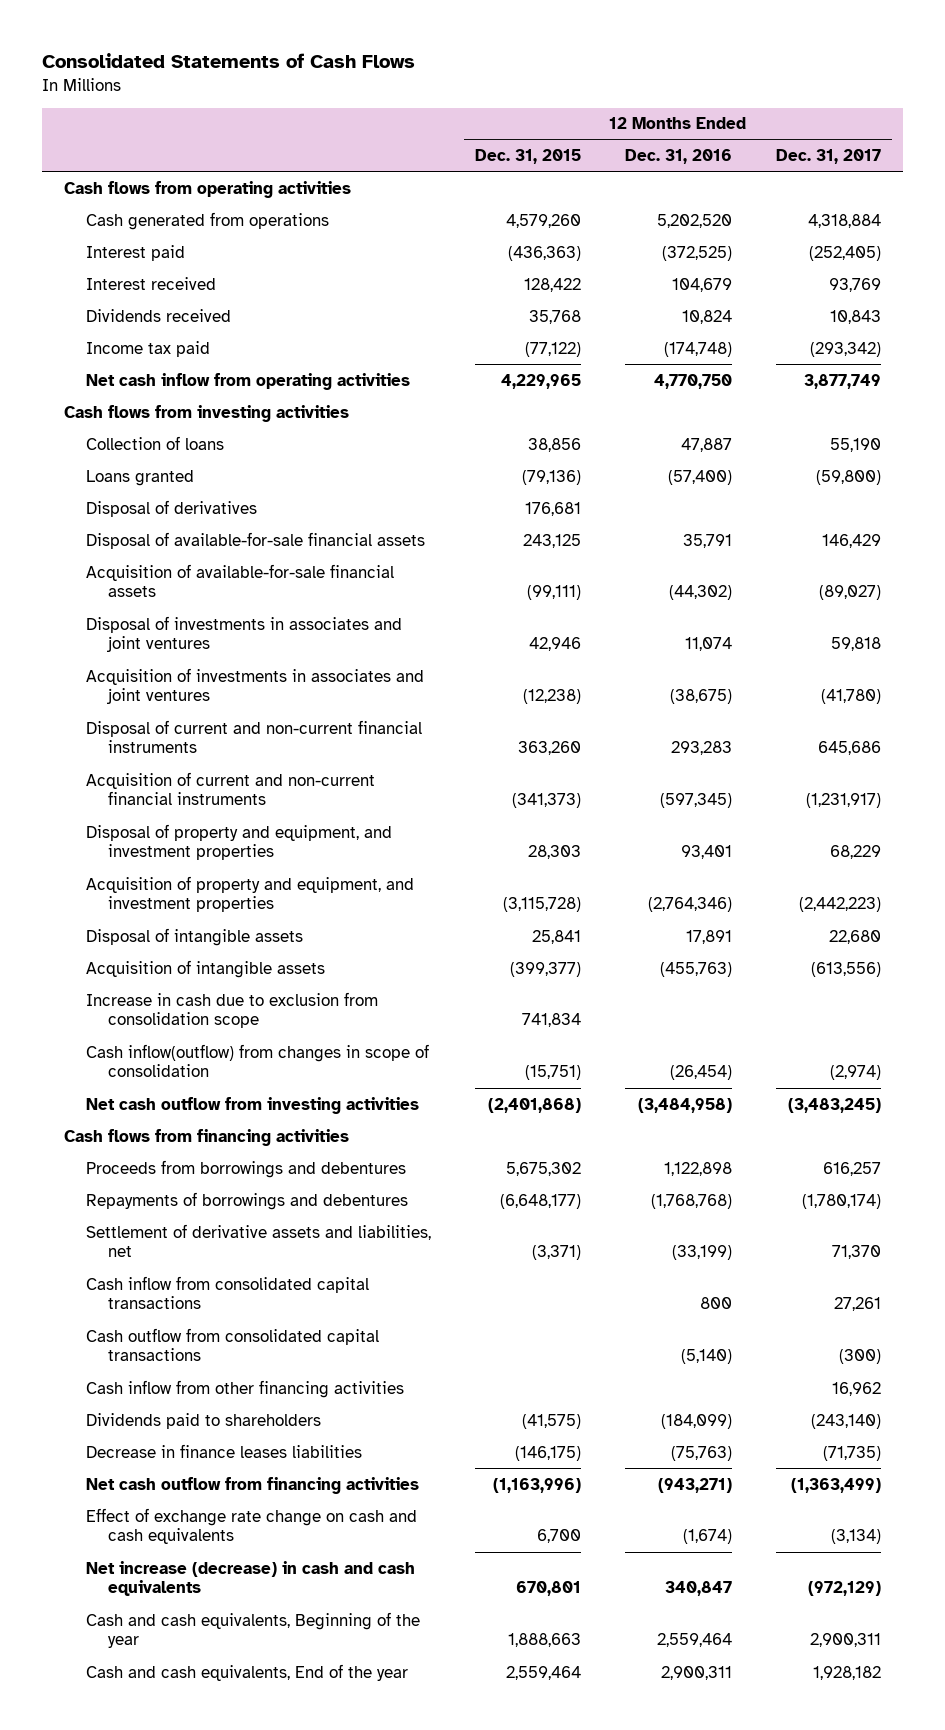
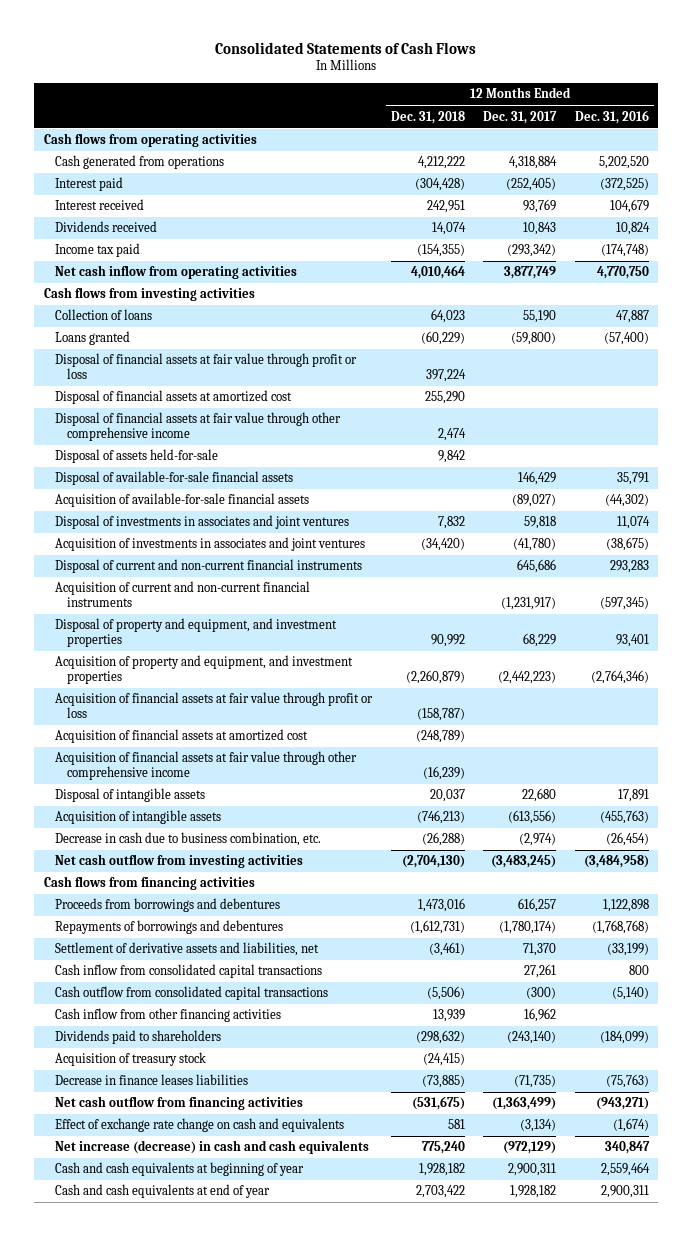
- | 12 Months Ended Dec. 31, 2015 | 12 Months Ended Dec. 31, 2016 | 12 Months Ended Dec. 31, 2017
+ | 12 Months Ended Dec. 31, 2018 | 12 Months Ended Dec. 31, 2017 | 12 Months Ended Dec. 31, 2016
- Disposal of derivatives | 176,681 | |
+ Disposal of financial assets at fair value through profit or loss | 397,224 | |
+ Disposal of financial assets at amortized cost | 255,290 | |
+ Disposal of financial assets at fair value through other comprehensive income | 2,474 | |
+ Disposal of assets held-for-sale | 9,842 | |
+ Acquisition of financial assets at fair value through profit or loss | (158,787) | |
+ Acquisition of financial assets at amortized cost | (248,789) | |
+ Acquisition of financial assets at fair value through other comprehensive income | (16,239) | |
- Increase in cash due to exclusion from consolidation scope | 741,834 | |
- Cash inflow(outflow) from changes in scope of consolidation | (15,751) | (26,454) | (2,974)
+ Decrease in cash due to business combination, etc. | (26,288) | (2,974) | (26,454)
+ Acquisition of treasury stock | (24,415) | |
- Effect of exchange rate change on cash and cash equivalents | 6,700 | (1,674) | (3,134)
+ Effect of exchange rate change on cash and equivalents | 581 | (3,134) | (1,674)
- Cash and cash equivalents, Beginning of the year | 1,888,663 | 2,559,464 | 2,900,311
- Cash and cash equivalents, End of the year | 2,559,464 | 2,900,311 | 1,928,182
+ Cash and cash equivalents at beginning of year | 1,928,182 | 2,900,311 | 2,559,464
+ Cash and cash equivalents at end of year | 2,703,422 | 1,928,182 | 2,900,311

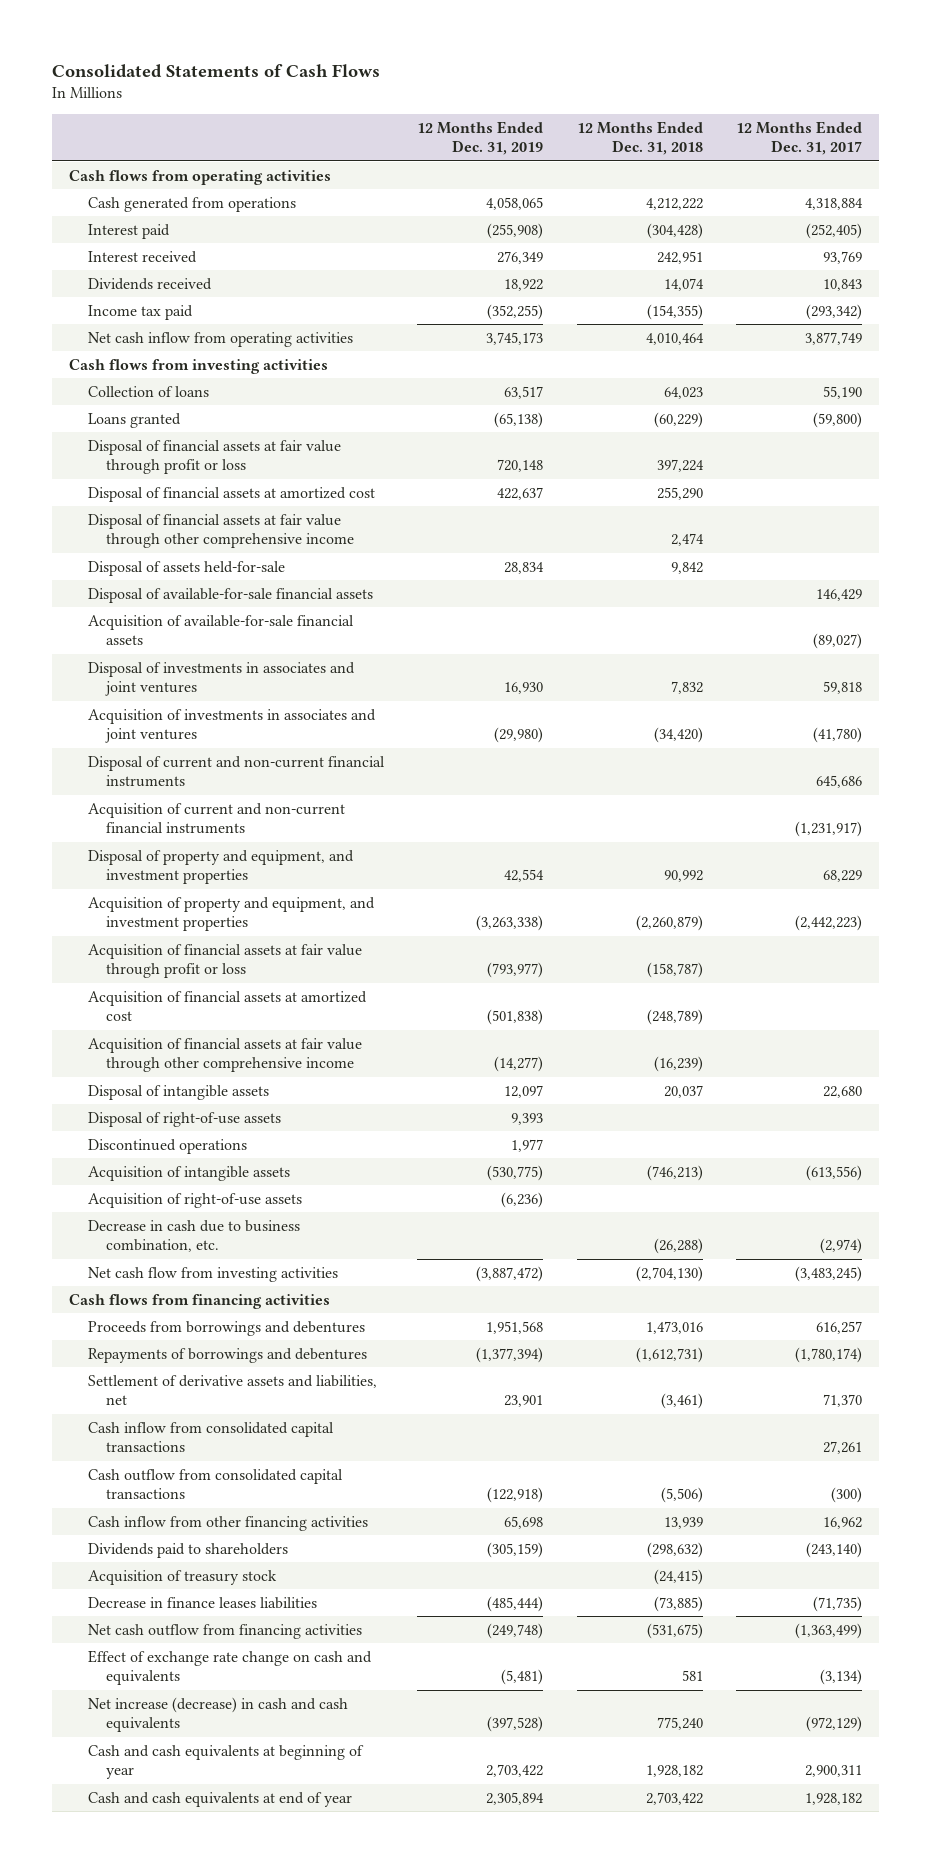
- | 12 Months Ended Dec. 31, 2018 | 12 Months Ended Dec. 31, 2017 | 12 Months Ended Dec. 31, 2016
+ | 12 Months Ended Dec. 31, 2019 | 12 Months Ended Dec. 31, 2018 | 12 Months Ended Dec. 31, 2017
+ Disposal of right-of-use assets | 9,393 | |
+ Discontinued operations | 1,977 | |
+ Acquisition of right-of-use assets | (6,236) | |
- Net cash outflow from investing activities | (2,704,130) | (3,483,245) | (3,484,958)
+ Net cash flow from investing activities | (3,887,472) | (2,704,130) | (3,483,245)

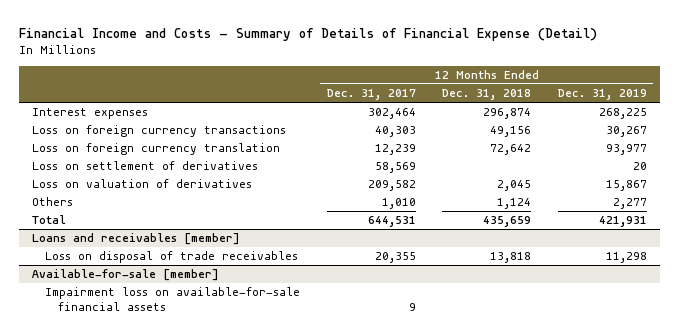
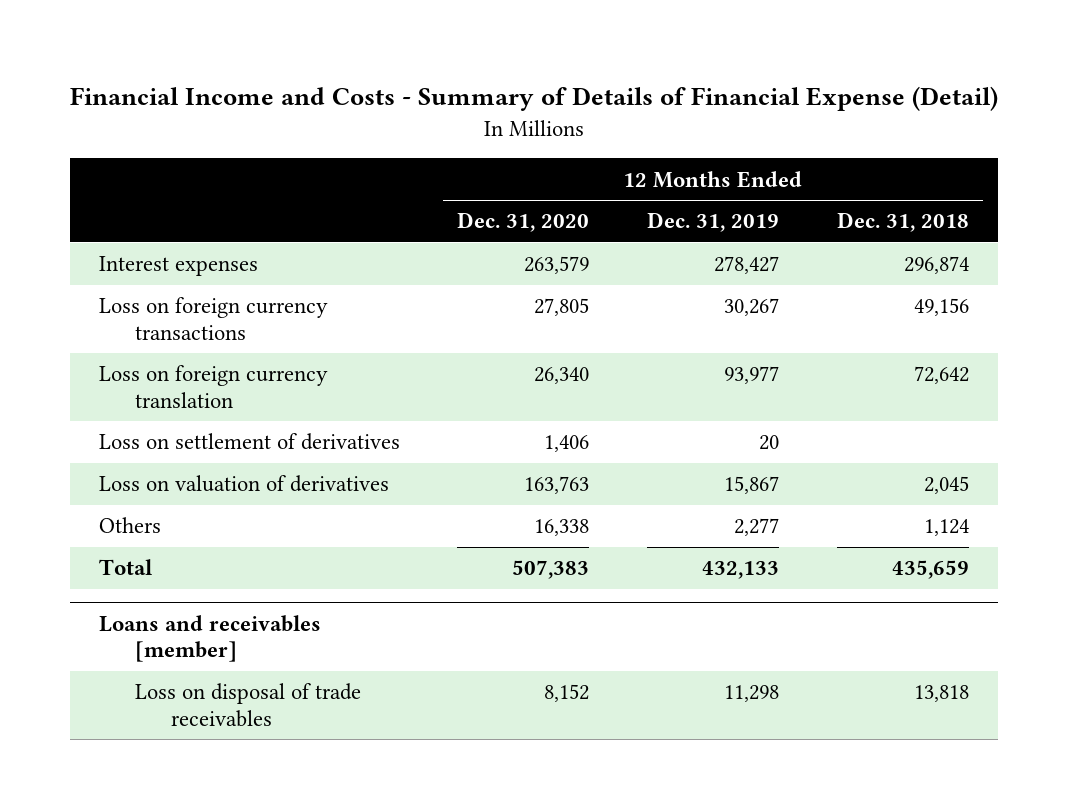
- | 12 Months Ended Dec. 31, 2017 | 12 Months Ended Dec. 31, 2018 | 12 Months Ended Dec. 31, 2019
+ | 12 Months Ended Dec. 31, 2020 | 12 Months Ended Dec. 31, 2019 | 12 Months Ended Dec. 31, 2018
- Interest expenses | 302,464 | 296,874 | 268,225
+ Interest expenses | 263,579 | 278,427 | 296,874
- Total | 644,531 | 435,659 | 421,931
+ Total | 507,383 | 432,133 | 435,659
- Available-for-sale [member]
- Impairment loss on available-for-sale financial assets | 9 | |

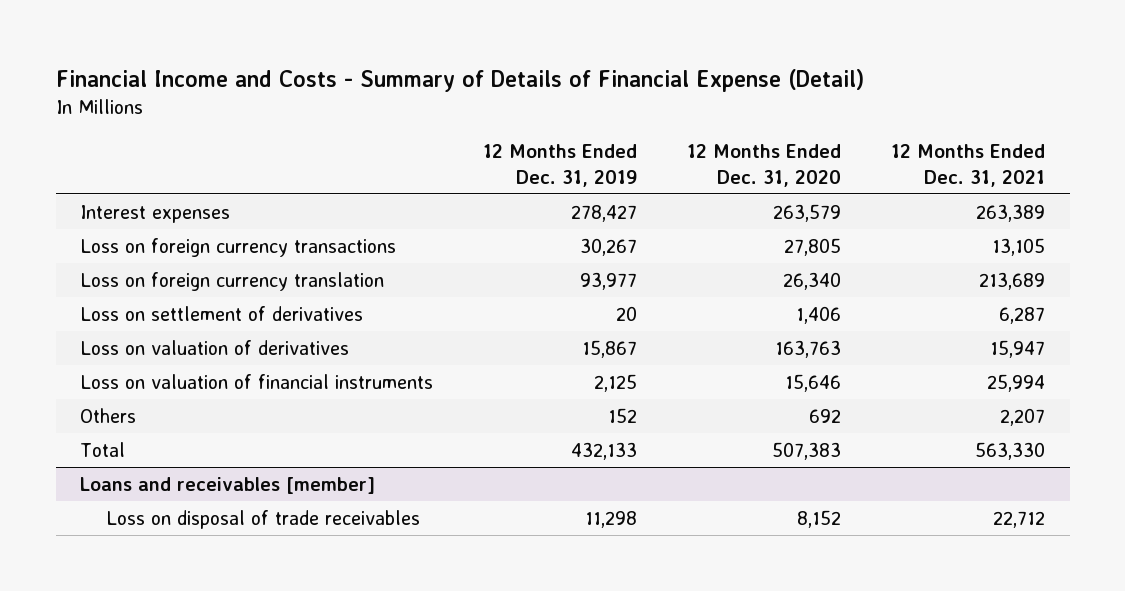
- | 12 Months Ended Dec. 31, 2020 | 12 Months Ended Dec. 31, 2019 | 12 Months Ended Dec. 31, 2018
+ | 12 Months Ended Dec. 31, 2019 | 12 Months Ended Dec. 31, 2020 | 12 Months Ended Dec. 31, 2021
- Others | 16,338 | 2,277 | 1,124
+ Loss on valuation of financial instruments | 2,125 | 15,646 | 25,994
+ Others | 152 | 692 | 2,207

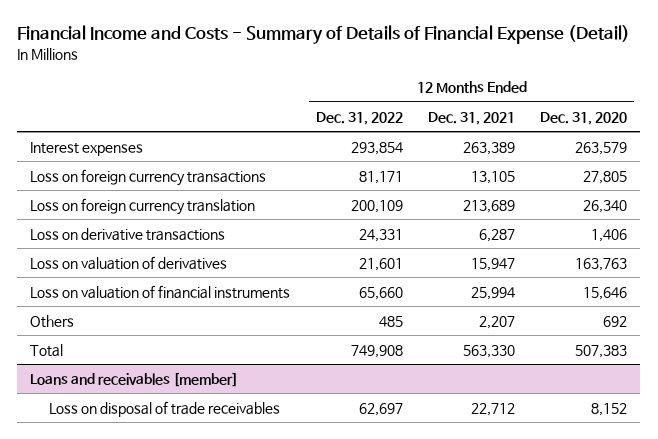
- | 12 Months Ended Dec. 31, 2019 | 12 Months Ended Dec. 31, 2020 | 12 Months Ended Dec. 31, 2021
+ | 12 Months Ended Dec. 31, 2022 | 12 Months Ended Dec. 31, 2021 | 12 Months Ended Dec. 31, 2020
- Loss on settlement of derivatives | 20 | 1,406 | 6,287
+ Loss on derivative transactions | 24,331 | 6,287 | 1,406

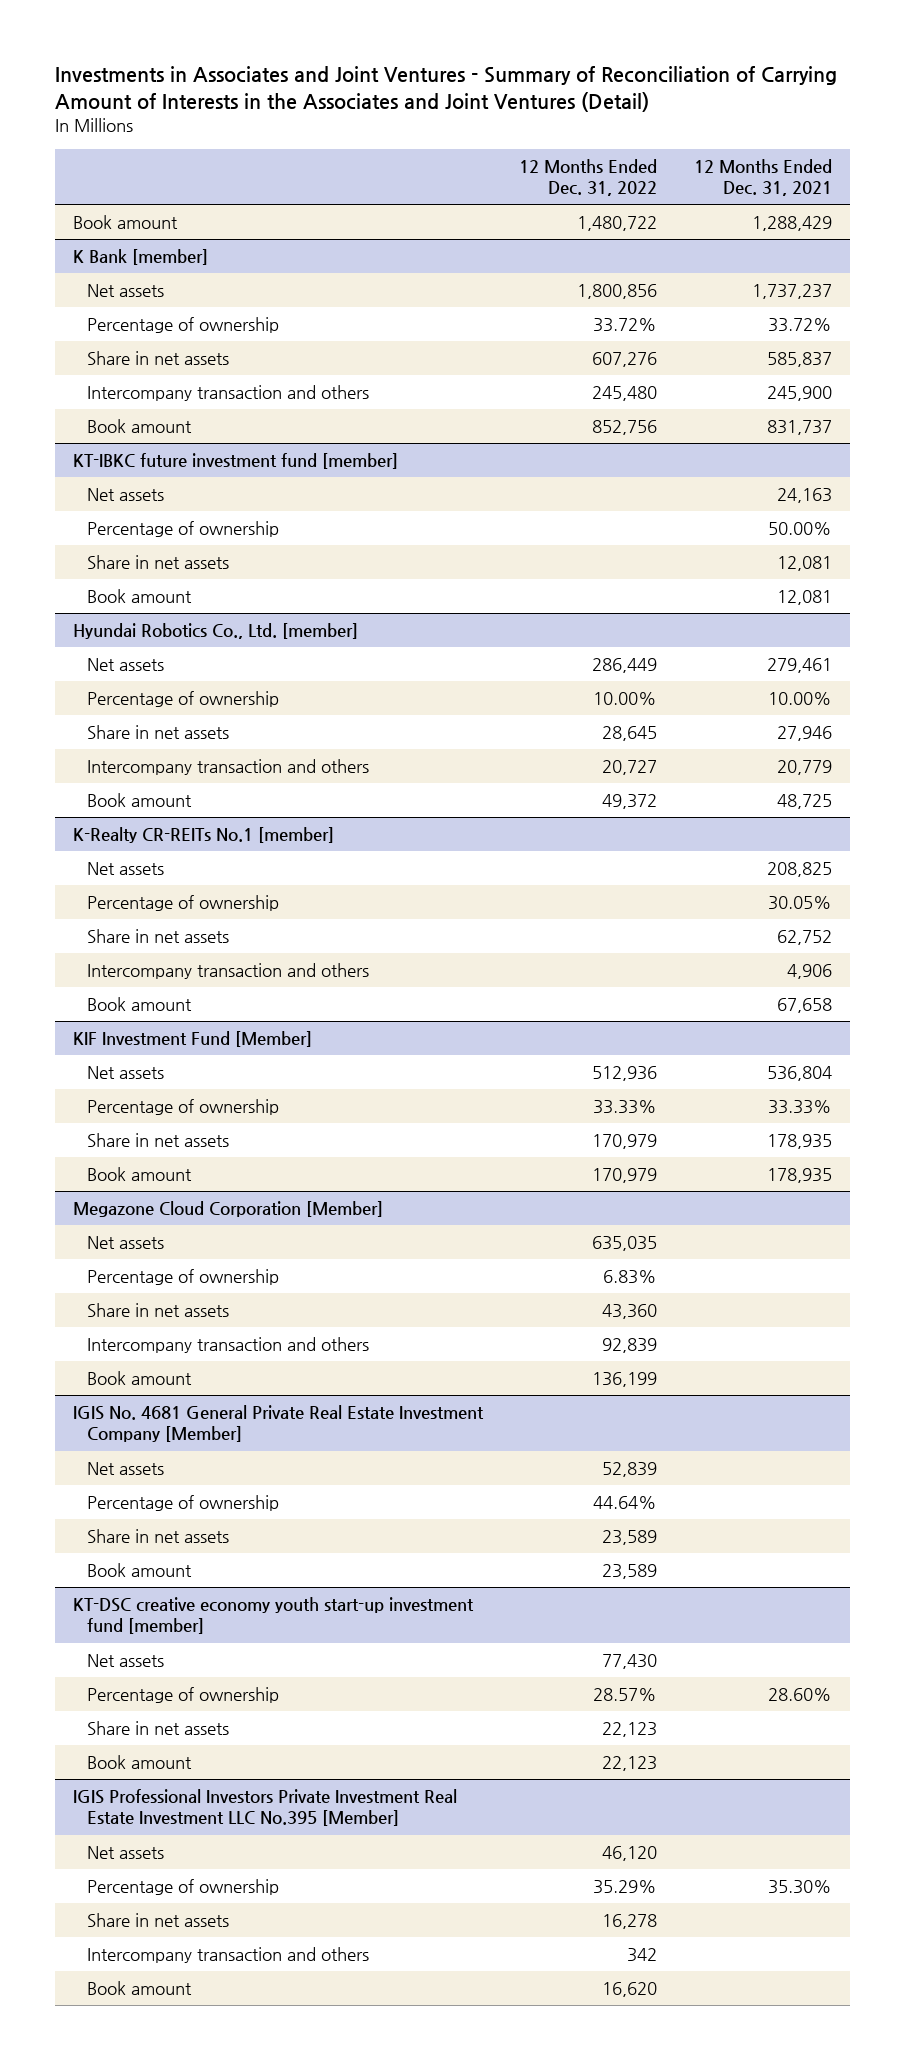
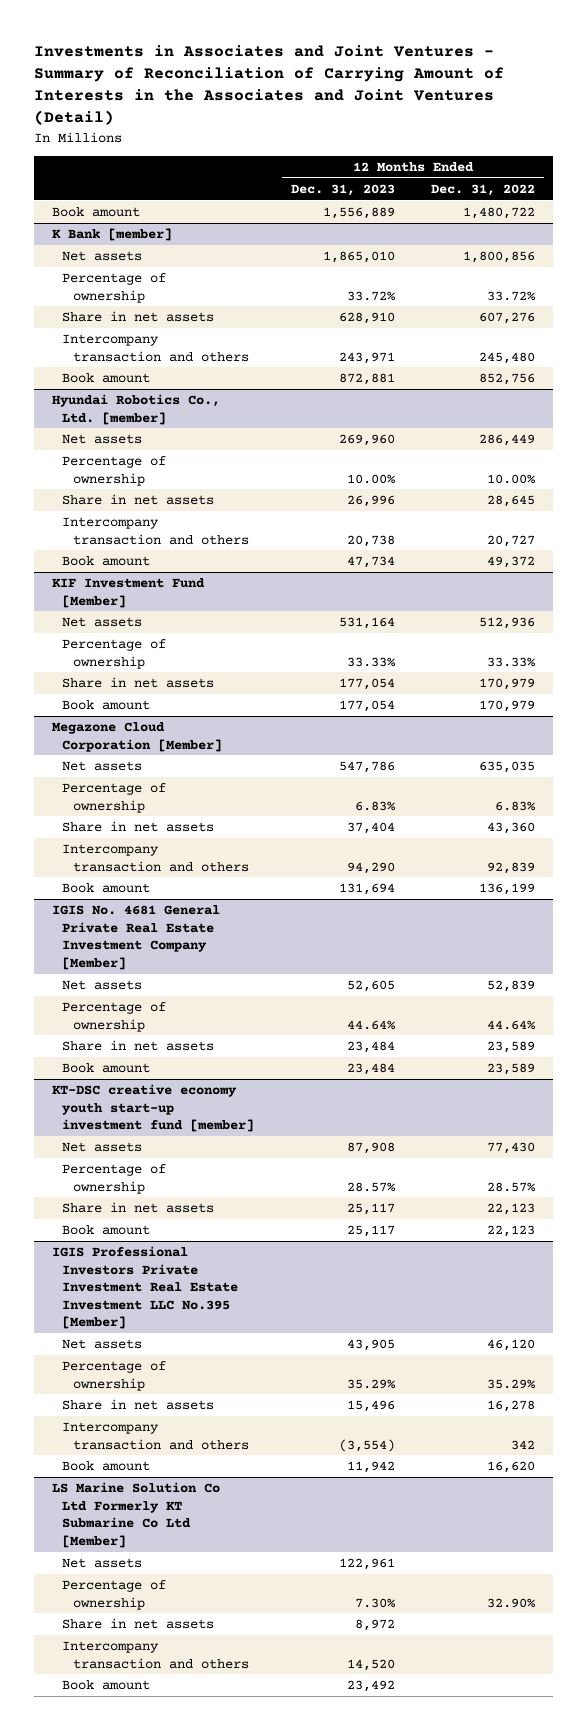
- | 12 Months Ended Dec. 31, 2022 | 12 Months Ended Dec. 31, 2021
+ | 12 Months Ended Dec. 31, 2023 | 12 Months Ended Dec. 31, 2022
- KT-IBKC future investment fund [member]
- Net assets | | 24,163
- Percentage of ownership | | 50.00%
- Share in net assets | | 12,081
- Book amount | | 12,081
- K-Realty CR-REITs No.1 [member]
- Net assets | | 208,825
- Percentage of ownership | | 30.05%
- Share in net assets | | 62,752
- Intercompany transaction and others | | 4,906
- Book amount | | 67,658
+ LS Marine Solution Co Ltd Formerly KT Submarine Co Ltd [Member]
+ Net assets | 122,961 |
+ Percentage of ownership | 7.30% | 32.90%
+ Share in net assets | 8,972 |
+ Intercompany transaction and others | 14,520 |
+ Book amount | 23,492 |

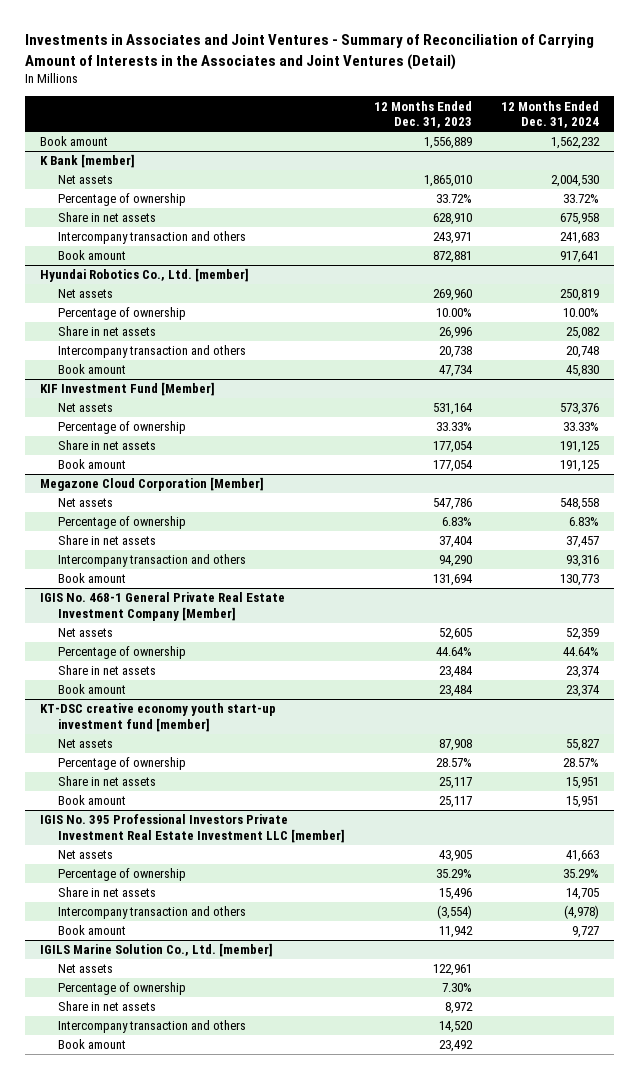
- | 12 Months Ended Dec. 31, 2023 | 12 Months Ended Dec. 31, 2022
+ | 12 Months Ended Dec. 31, 2023 | 12 Months Ended Dec. 31, 2024
- IGIS No. 4681 General Private Real Estate Investment Company [Member]
+ IGIS No. 468-1 General Private Real Estate Investment Company [Member]
- IGIS Professional Investors Private Investment Real Estate Investment LLC No.395 [Member]
+ IGIS No. 395 Professional Investors Private Investment Real Estate Investment LLC [member]
- LS Marine Solution Co Ltd Formerly KT Submarine Co Ltd [Member]
+ IGILS Marine Solution Co., Ltd. [member]

